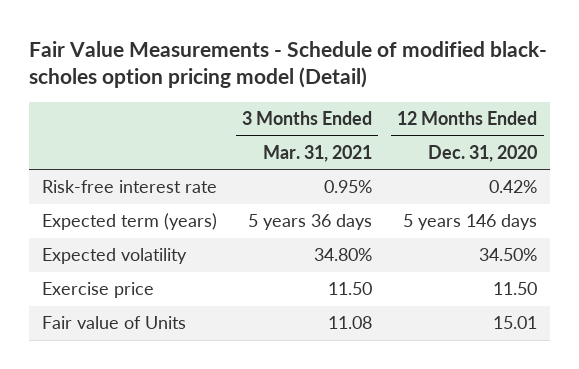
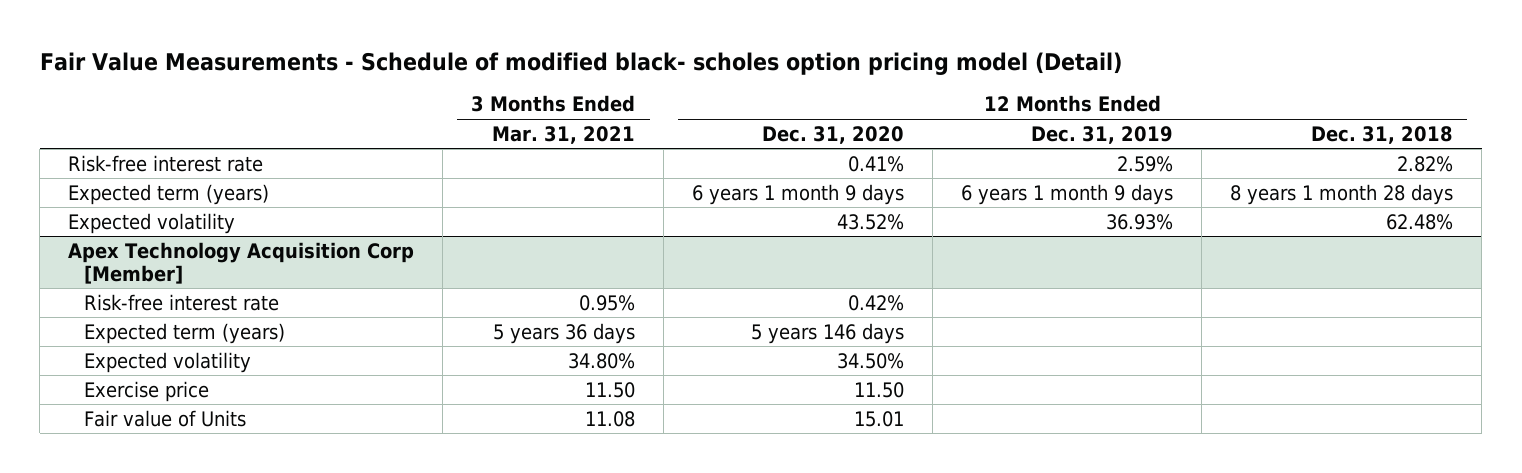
- | 3 Months Ended Mar. 31, 2021 | 12 Months Ended Dec. 31, 2020
+ | 3 Months Ended Mar. 31, 2021 | 12 Months Ended Dec. 31, 2020 | 12 Months Ended Dec. 31, 2019 | 12 Months Ended Dec. 31, 2018
+ Risk-free interest rate | | 0.41% | 2.59% | 2.82%
+ Expected term (years) | | 6 years 1 month 9 days | 6 years 1 month 9 days | 8 years 1 month 28 days
+ Expected volatility | | 43.52% | 36.93% | 62.48%
+ Apex Technology Acquisition Corp [Member]

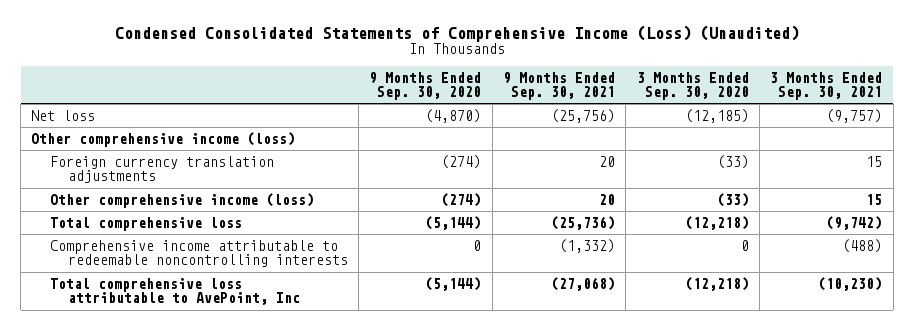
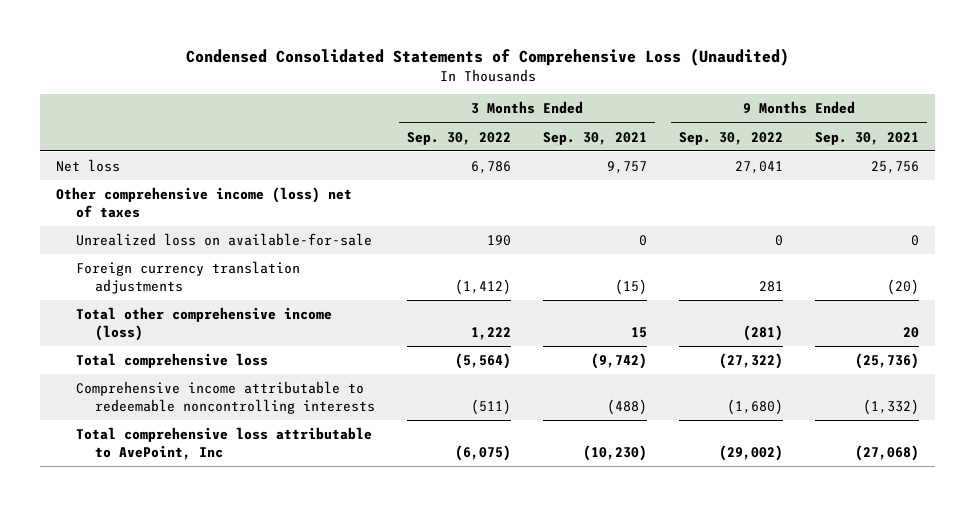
- Condensed Consolidated Statements of Comprehensive Income (Loss) (Unaudited)
+ Condensed Consolidated Statements of Comprehensive Loss (Unaudited)
- | 9 Months Ended Sep. 30, 2020 | 9 Months Ended Sep. 30, 2021 | 3 Months Ended Sep. 30, 2020 | 3 Months Ended Sep. 30, 2021
+ | 3 Months Ended Sep. 30, 2022 | 3 Months Ended Sep. 30, 2021 | 9 Months Ended Sep. 30, 2022 | 9 Months Ended Sep. 30, 2021
- Net loss | (4,870) | (25,756) | (12,185) | (9,757)
- Other comprehensive income (loss)
- Foreign currency translation adjustments | (274) | 20 | (33) | 15
- Other comprehensive income (loss) | (274) | 20 | (33) | 15
+ Net loss | 6,786 | 9,757 | 27,041 | 25,756
+ Other comprehensive income (loss) net of taxes
+ Unrealized loss on available-for-sale | 190 | 0 | 0 | 0
+ Foreign currency translation adjustments | (1,412) | (15) | 281 | (20)
+ Total other comprehensive income (loss) | 1,222 | 15 | (281) | 20

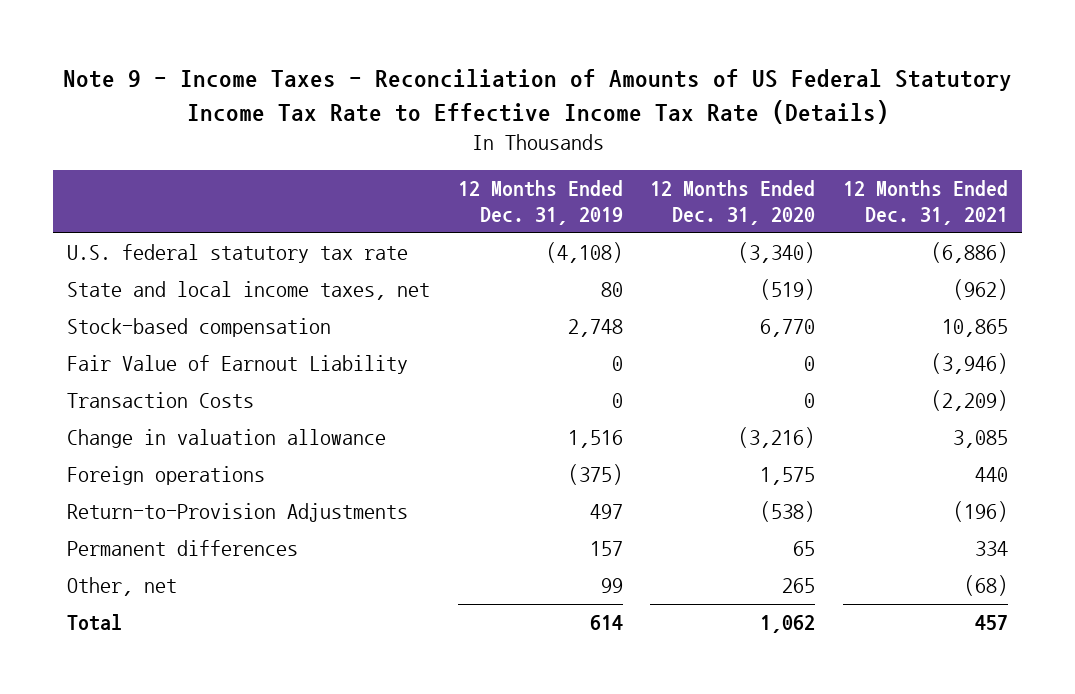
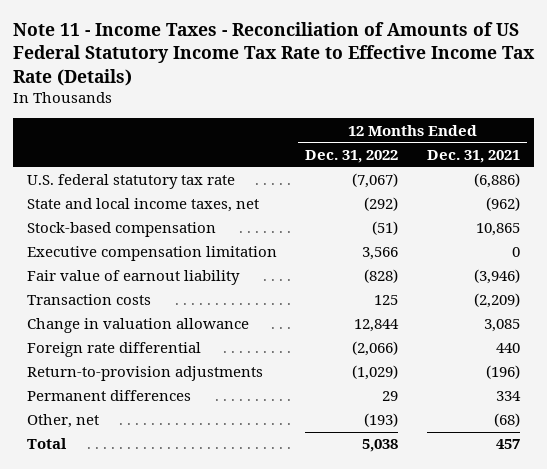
- Note 9 - Income Taxes - Reconciliation of Amounts of US Federal Statutory Income Tax Rate to Effective Income Tax Rate (Details)
+ Note 11 - Income Taxes - Reconciliation of Amounts of US Federal Statutory Income Tax Rate to Effective Income Tax Rate (Details)
- | 12 Months Ended Dec. 31, 2019 | 12 Months Ended Dec. 31, 2020 | 12 Months Ended Dec. 31, 2021
+ | 12 Months Ended Dec. 31, 2022 | 12 Months Ended Dec. 31, 2021
- Fair Value of Earnout Liability | 0 | 0 | (3,946)
- Transaction Costs | 0 | 0 | (2,209)
+ Executive compensation limitation | 3,566 | 0
+ Fair value of earnout liability | (828) | (3,946)
+ Transaction costs | 125 | (2,209)
- Foreign operations | (375) | 1,575 | 440
- Return-to-Provision Adjustments | 497 | (538) | (196)
+ Foreign rate differential | (2,066) | 440
+ Return-to-provision adjustments | (1,029) | (196)

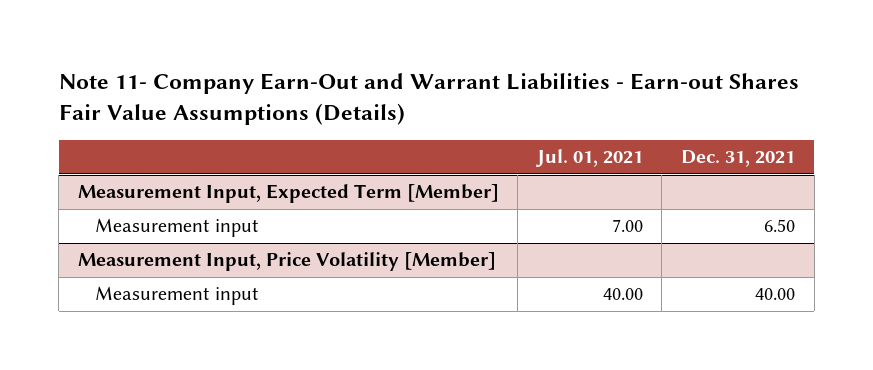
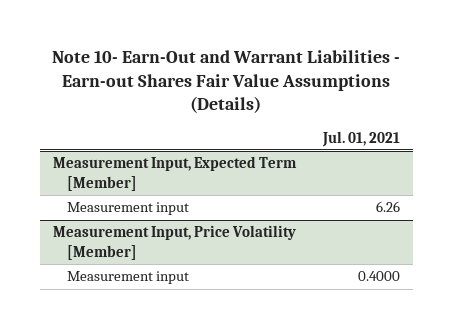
- Note 11- Company Earn-Out and Warrant Liabilities - Earn-out Shares Fair Value Assumptions (Details)
+ Note 10- Earn-Out and Warrant Liabilities - Earn-out Shares Fair Value Assumptions (Details)
- | Jul. 01, 2021 | Dec. 31, 2021
+ | Jul. 01, 2021
@ Measurement Input, Expected Term [Member]
- Measurement input | 7.00 | 6.50
+ Measurement input | 6.26
@ Measurement Input, Price Volatility [Member]
- Measurement input | 40.00 | 40.00
+ Measurement input | 0.4000

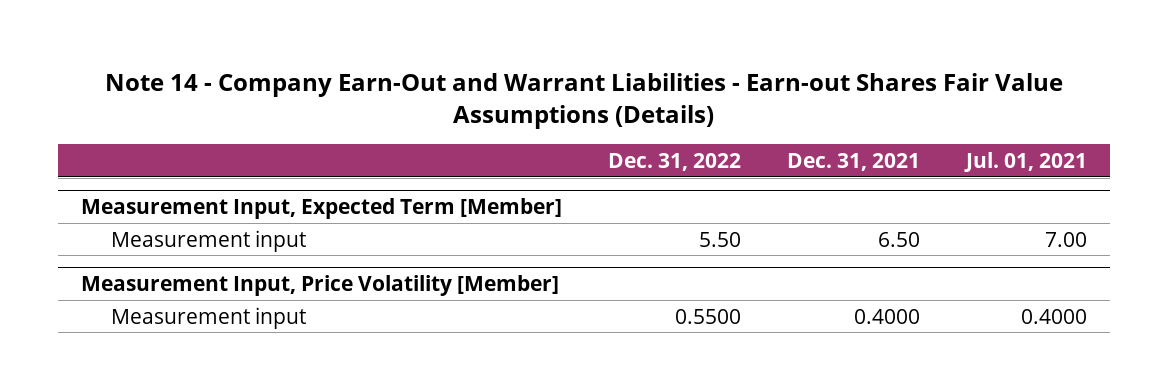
- Note 10- Earn-Out and Warrant Liabilities - Earn-out Shares Fair Value Assumptions (Details)
+ Note 14 - Company Earn-Out and Warrant Liabilities - Earn-out Shares Fair Value Assumptions (Details)
- | Jul. 01, 2021
+ | Dec. 31, 2022 | Dec. 31, 2021 | Jul. 01, 2021
@ Measurement Input, Expected Term [Member]
- Measurement input | 6.26
+ Measurement input | 5.50 | 6.50 | 7.00

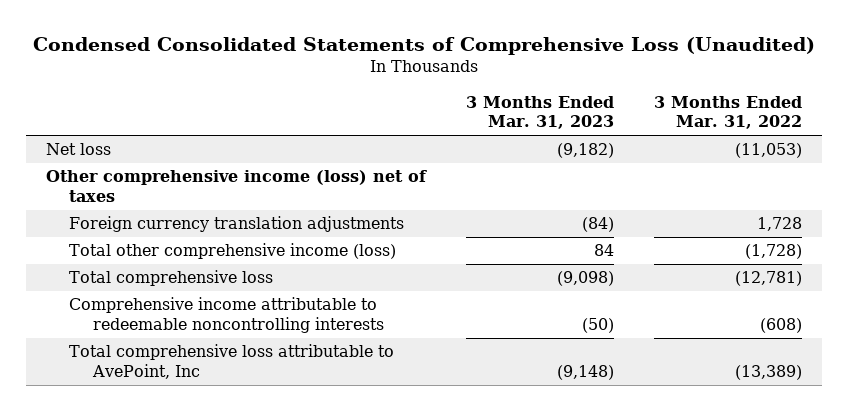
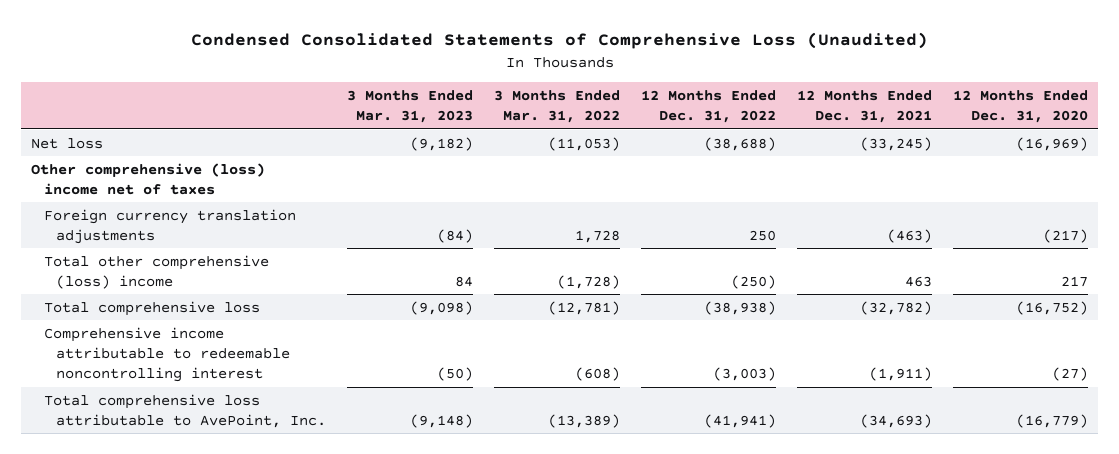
- | 3 Months Ended Mar. 31, 2023 | 3 Months Ended Mar. 31, 2022
+ | 3 Months Ended Mar. 31, 2023 | 3 Months Ended Mar. 31, 2022 | 12 Months Ended Dec. 31, 2022 | 12 Months Ended Dec. 31, 2021 | 12 Months Ended Dec. 31, 2020
- Other comprehensive income (loss) net of taxes
+ Other comprehensive (loss) income net of taxes
- Total other comprehensive income (loss) | 84 | (1,728)
+ Total other comprehensive (loss) income | 84 | (1,728) | (250) | 463 | 217
- Comprehensive income attributable to redeemable noncontrolling interests | (50) | (608)
- Total comprehensive loss attributable to AvePoint, Inc | (9,148) | (13,389)
+ Comprehensive income attributable to redeemable noncontrolling interest | (50) | (608) | (3,003) | (1,911) | (27)
+ Total comprehensive loss attributable to AvePoint, Inc. | (9,148) | (13,389) | (41,941) | (34,693) | (16,779)

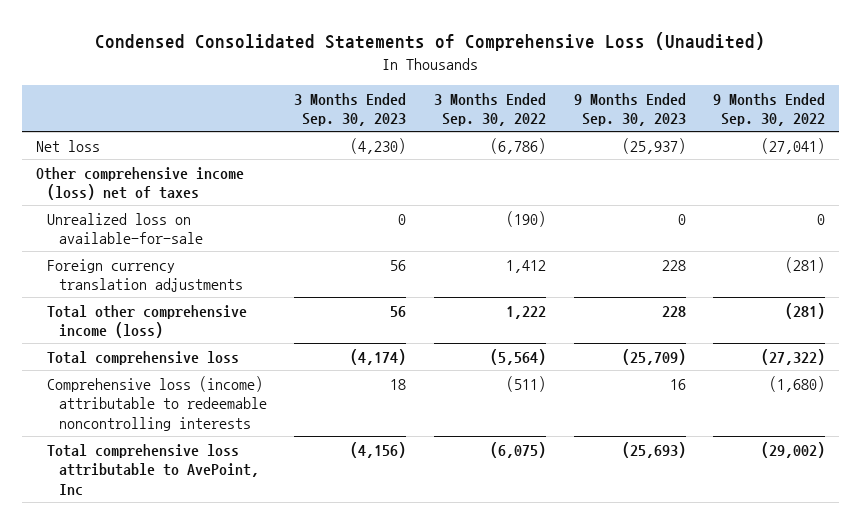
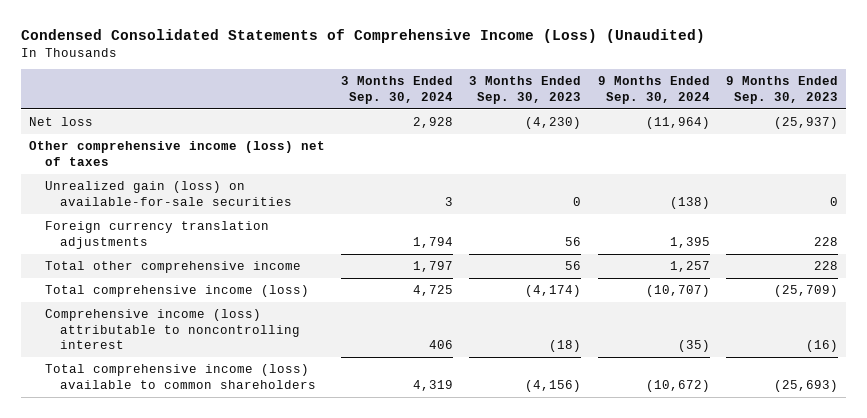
- Condensed Consolidated Statements of Comprehensive Loss (Unaudited)
+ Condensed Consolidated Statements of Comprehensive Income (Loss) (Unaudited)
- | 3 Months Ended Sep. 30, 2023 | 3 Months Ended Sep. 30, 2022 | 9 Months Ended Sep. 30, 2023 | 9 Months Ended Sep. 30, 2022
+ | 3 Months Ended Sep. 30, 2024 | 3 Months Ended Sep. 30, 2023 | 9 Months Ended Sep. 30, 2024 | 9 Months Ended Sep. 30, 2023
- Unrealized loss on available-for-sale | 0 | (190) | 0 | 0
+ Unrealized gain (loss) on available-for-sale securities | 3 | 0 | (138) | 0
- Total other comprehensive income (loss) | 56 | 1,222 | 228 | (281)
- Total comprehensive loss | (4,174) | (5,564) | (25,709) | (27,322)
- Comprehensive loss (income) attributable to redeemable noncontrolling interests | 18 | (511) | 16 | (1,680)
- Total comprehensive loss attributable to AvePoint, Inc | (4,156) | (6,075) | (25,693) | (29,002)
+ Total other comprehensive income | 1,797 | 56 | 1,257 | 228
+ Total comprehensive income (loss) | 4,725 | (4,174) | (10,707) | (25,709)
+ Comprehensive income (loss) attributable to noncontrolling interest | 406 | (18) | (35) | (16)
+ Total comprehensive income (loss) available to common shareholders | 4,319 | (4,156) | (10,672) | (25,693)

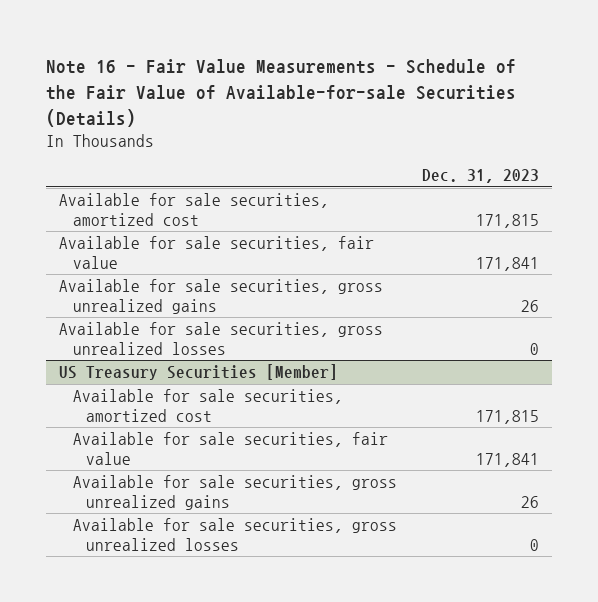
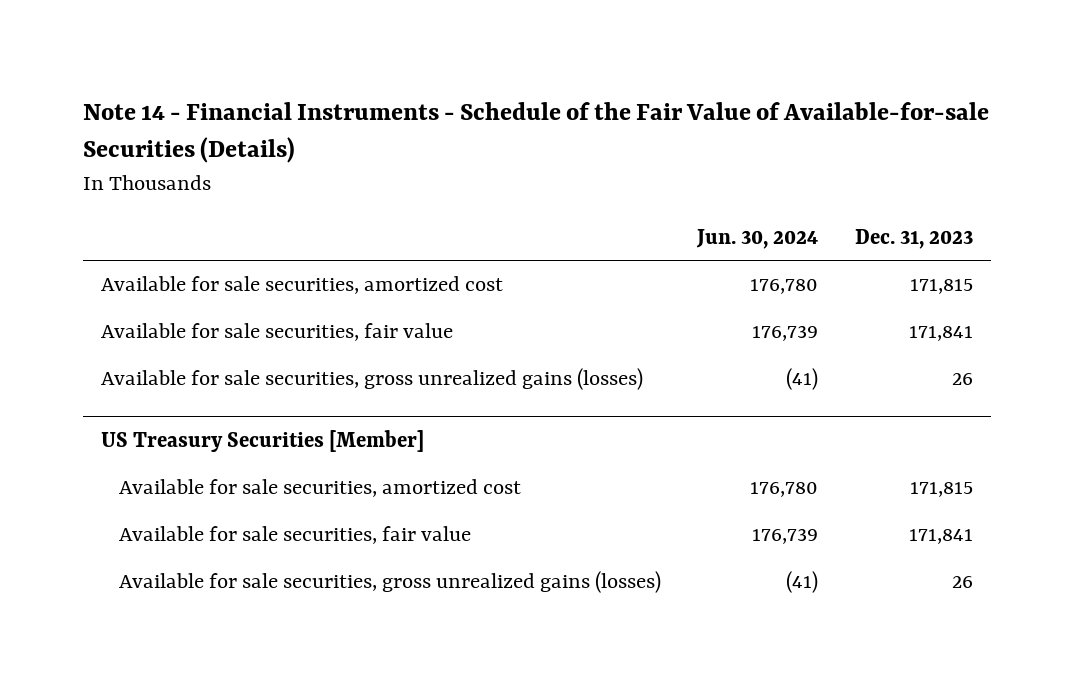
- Note 16 - Fair Value Measurements - Schedule of the Fair Value of Available-for-sale Securities (Details)
+ Note 14 - Financial Instruments - Schedule of the Fair Value of Available-for-sale Securities (Details)
- | Dec. 31, 2023
+ | Jun. 30, 2024 | Dec. 31, 2023
- Available for sale securities, gross unrealized gains | 26
- Available for sale securities, gross unrealized losses | 0
+ Available for sale securities, gross unrealized gains (losses) | (41) | 26
@ US Treasury Securities [Member]
- Available for sale securities, gross unrealized gains | 26
- Available for sale securities, gross unrealized losses | 0
+ Available for sale securities, gross unrealized gains (losses) | (41) | 26

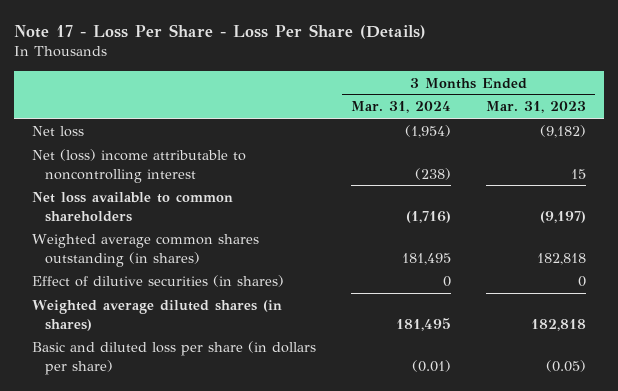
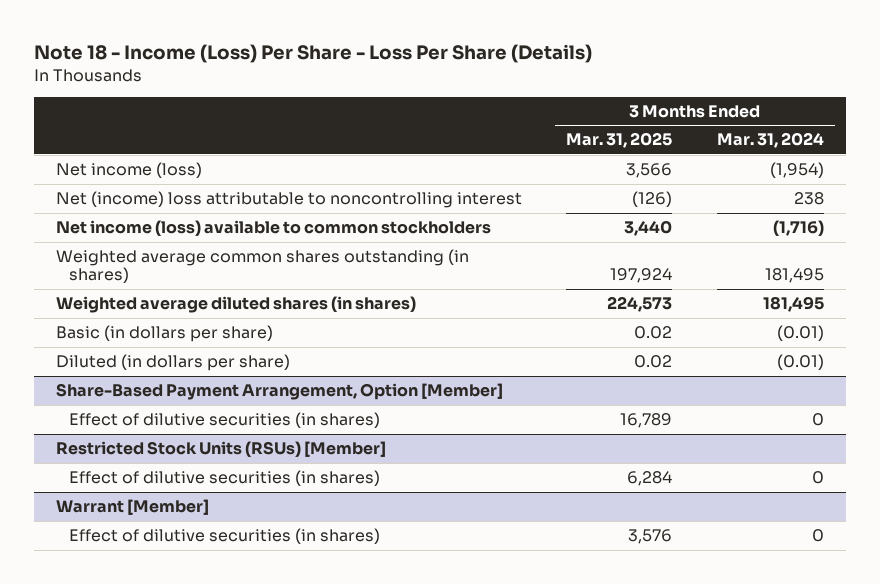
- Note 17 - Loss Per Share - Loss Per Share (Details)
+ Note 18 - Income (Loss) Per Share - Loss Per Share (Details)
- | 3 Months Ended Mar. 31, 2024 | 3 Months Ended Mar. 31, 2023
+ | 3 Months Ended Mar. 31, 2025 | 3 Months Ended Mar. 31, 2024
- Net loss | (1,954) | (9,182)
- Net (loss) income attributable to noncontrolling interest | (238) | 15
- Net loss available to common shareholders | (1,716) | (9,197)
+ Net income (loss) | 3,566 | (1,954)
+ Net (income) loss attributable to noncontrolling interest | (126) | 238
+ Net income (loss) available to common stockholders | 3,440 | (1,716)
- Effect of dilutive securities (in shares) | 0 | 0
- Basic and diluted loss per share (in dollars per share) | (0.01) | (0.05)
+ Basic (in dollars per share) | 0.02 | (0.01)
+ Diluted (in dollars per share) | 0.02 | (0.01)
+ Share-Based Payment Arrangement, Option [Member]
+ Effect of dilutive securities (in shares) | 16,789 | 0
+ Restricted Stock Units (RSUs) [Member]
+ Effect of dilutive securities (in shares) | 6,284 | 0
+ Warrant [Member]
+ Effect of dilutive securities (in shares) | 3,576 | 0

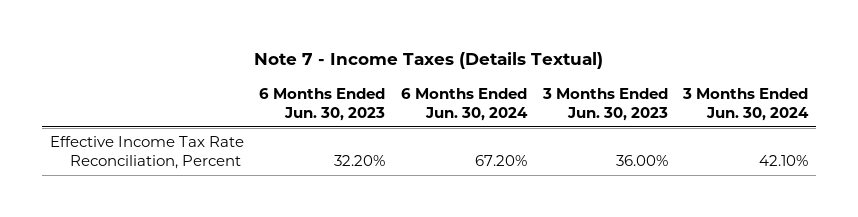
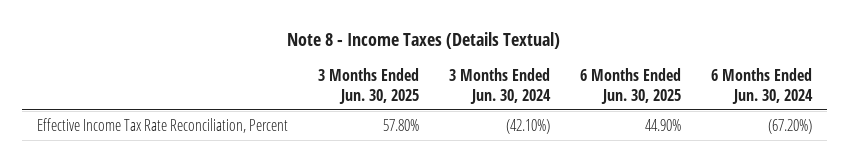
- Note 7 - Income Taxes (Details Textual)
+ Note 8 - Income Taxes (Details Textual)
- | 6 Months Ended Jun. 30, 2023 | 6 Months Ended Jun. 30, 2024 | 3 Months Ended Jun. 30, 2023 | 3 Months Ended Jun. 30, 2024
+ | 3 Months Ended Jun. 30, 2025 | 3 Months Ended Jun. 30, 2024 | 6 Months Ended Jun. 30, 2025 | 6 Months Ended Jun. 30, 2024
- Effective Income Tax Rate Reconciliation, Percent | 32.20% | 67.20% | 36.00% | 42.10%
+ Effective Income Tax Rate Reconciliation, Percent | 57.80% | (42.10%) | 44.90% | (67.20%)

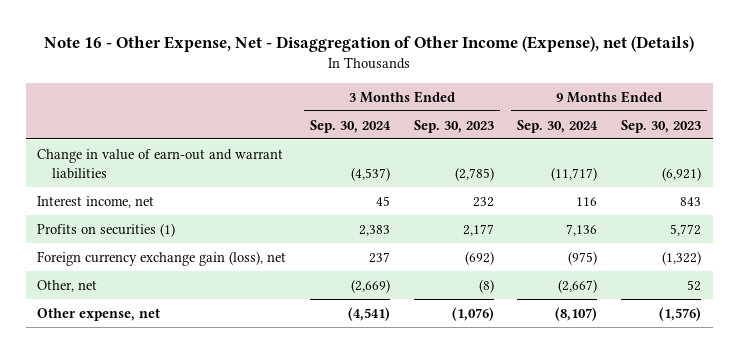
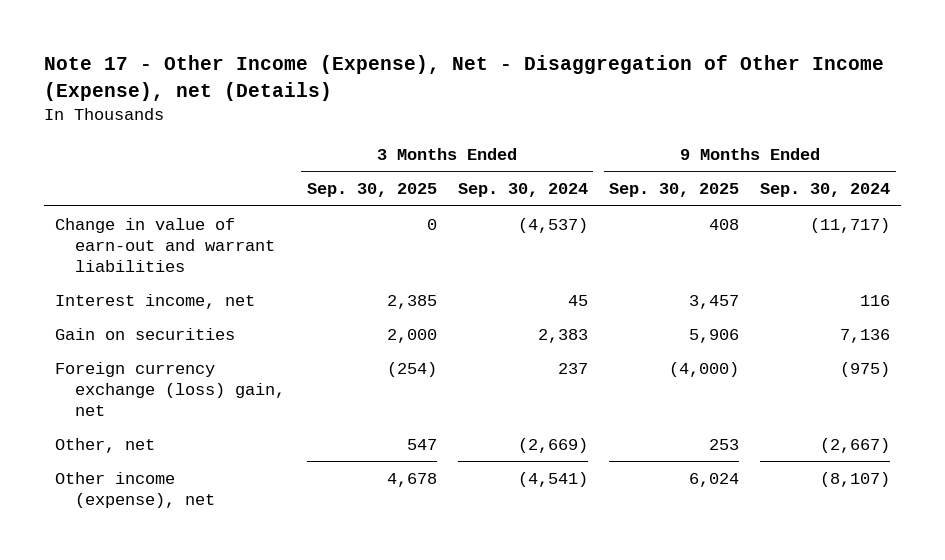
- Note 16 - Other Expense, Net - Disaggregation of Other Income (Expense), net (Details)
+ Note 17 - Other Income (Expense), Net - Disaggregation of Other Income (Expense), net (Details)
- | 3 Months Ended Sep. 30, 2024 | 3 Months Ended Sep. 30, 2023 | 9 Months Ended Sep. 30, 2024 | 9 Months Ended Sep. 30, 2023
+ | 3 Months Ended Sep. 30, 2025 | 3 Months Ended Sep. 30, 2024 | 9 Months Ended Sep. 30, 2025 | 9 Months Ended Sep. 30, 2024
- Profits on securities (1) | 2,383 | 2,177 | 7,136 | 5,772
- Foreign currency exchange gain (loss), net | 237 | (692) | (975) | (1,322)
+ Gain on securities | 2,000 | 2,383 | 5,906 | 7,136
+ Foreign currency exchange (loss) gain, net | (254) | 237 | (4,000) | (975)
- Other expense, net | (4,541) | (1,076) | (8,107) | (1,576)
+ Other income (expense), net | 4,678 | (4,541) | 6,024 | (8,107)

